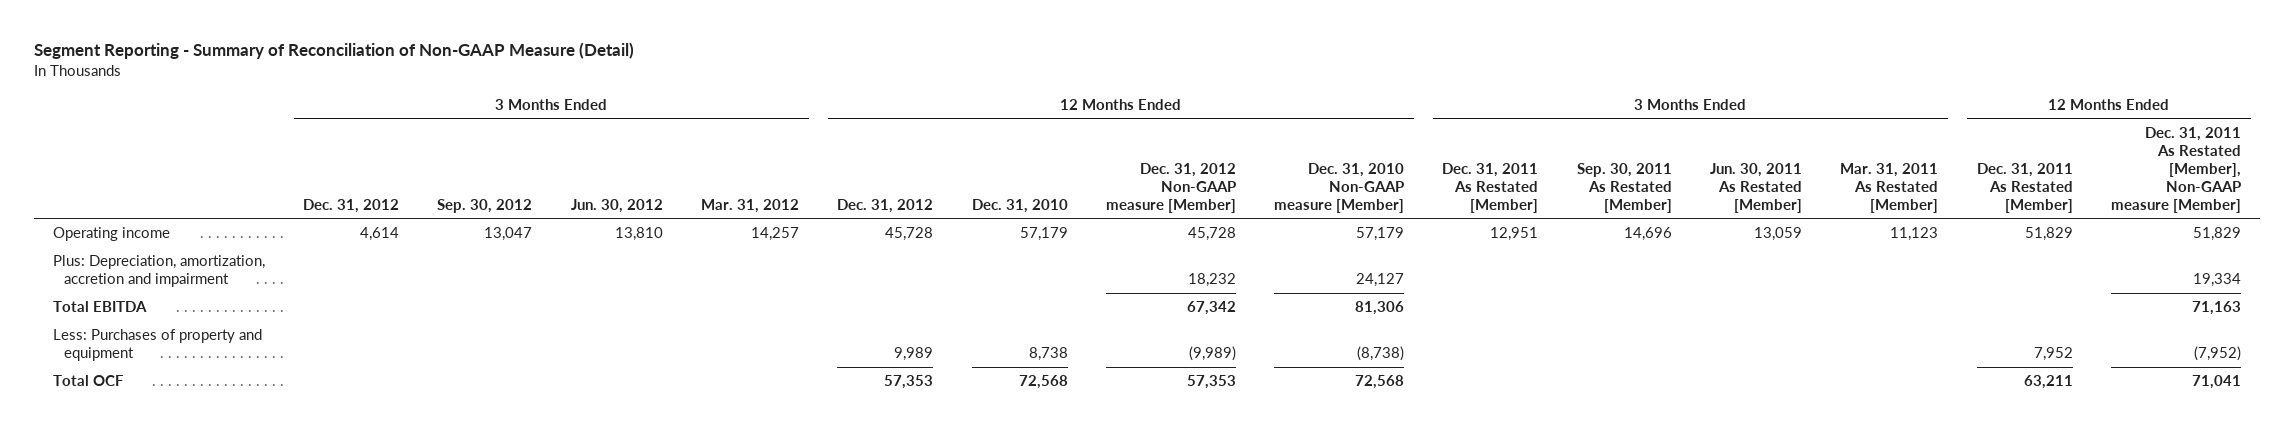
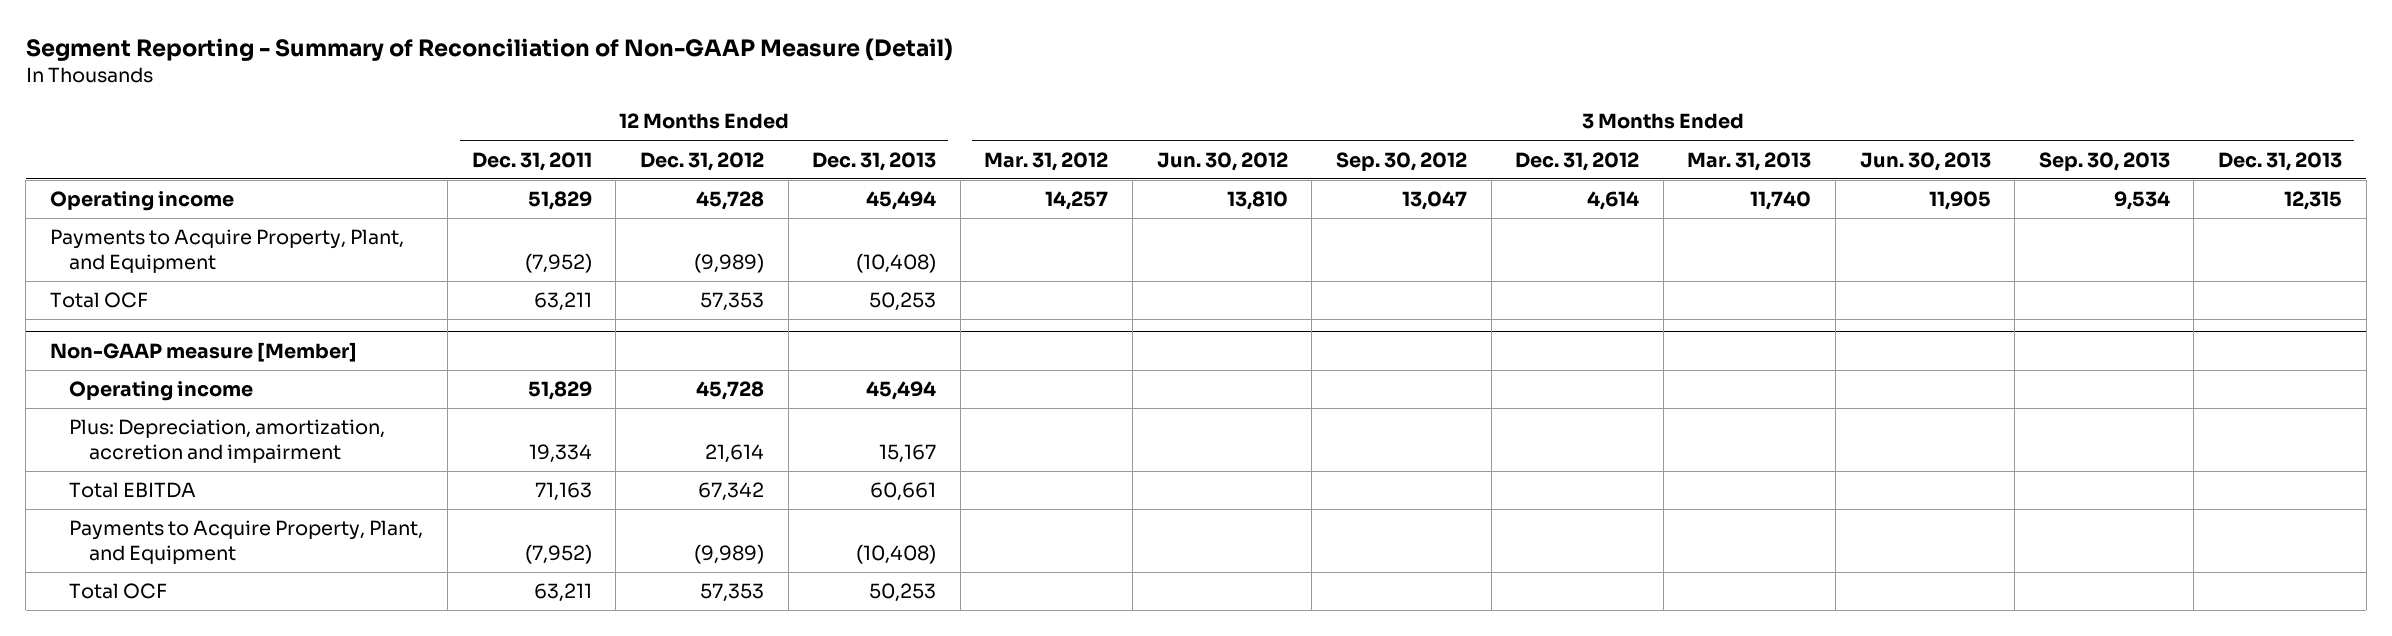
- | 3 Months Ended Dec. 31, 2012 | 3 Months Ended Sep. 30, 2012 | 3 Months Ended Jun. 30, 2012 | 3 Months Ended Mar. 31, 2012 | 12 Months Ended Dec. 31, 2012 | 12 Months Ended Dec. 31, 2010 | 12 Months Ended Dec. 31, 2012 Non-GAAP measure [Member] | 12 Months Ended Dec. 31, 2010 Non-GAAP measure [Member] | 3 Months Ended Dec. 31, 2011 As Restated [Member] | 3 Months Ended Sep. 30, 2011 As Restated [Member] | 3 Months Ended Jun. 30, 2011 As Restated [Member] | 3 Months Ended Mar. 31, 2011 As Restated [Member] | 12 Months Ended Dec. 31, 2011 As Restated [Member] | 12 Months Ended Dec. 31, 2011 As Restated [Member], Non-GAAP measure [Member]
+ | 12 Months Ended Dec. 31, 2011 | 12 Months Ended Dec. 31, 2012 | 12 Months Ended Dec. 31, 2013 | 3 Months Ended Mar. 31, 2012 | 3 Months Ended Jun. 30, 2012 | 3 Months Ended Sep. 30, 2012 | 3 Months Ended Dec. 31, 2012 | 3 Months Ended Mar. 31, 2013 | 3 Months Ended Jun. 30, 2013 | 3 Months Ended Sep. 30, 2013 | 3 Months Ended Dec. 31, 2013
- Plus: Depreciation, amortization, accretion and impairment | | | | | | | 18,232 | 24,127 | | | | | | 19,334
- Total EBITDA | | | | | | | 67,342 | 81,306 | | | | | | 71,163
- Less: Purchases of property and equipment | | | | | 9,989 | 8,738 | (9,989) | (8,738) | | | | | 7,952 | (7,952)
+ Payments to Acquire Property, Plant, and Equipment | (7,952) | (9,989) | (10,408) | | | | | | | |
+ Non-GAAP measure [Member]
+ Operating income | 51,829 | 45,728 | 45,494 | | | | | | | |
+ Plus: Depreciation, amortization, accretion and impairment | 19,334 | 21,614 | 15,167 | | | | | | | |
+ Total EBITDA | 71,163 | 67,342 | 60,661 | | | | | | | |
+ Payments to Acquire Property, Plant, and Equipment | (7,952) | (9,989) | (10,408) | | | | | | | |
+ Total OCF | 63,211 | 57,353 | 50,253 | | | | | | | |

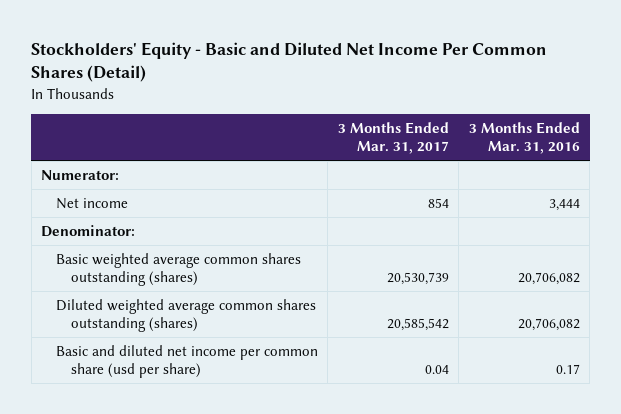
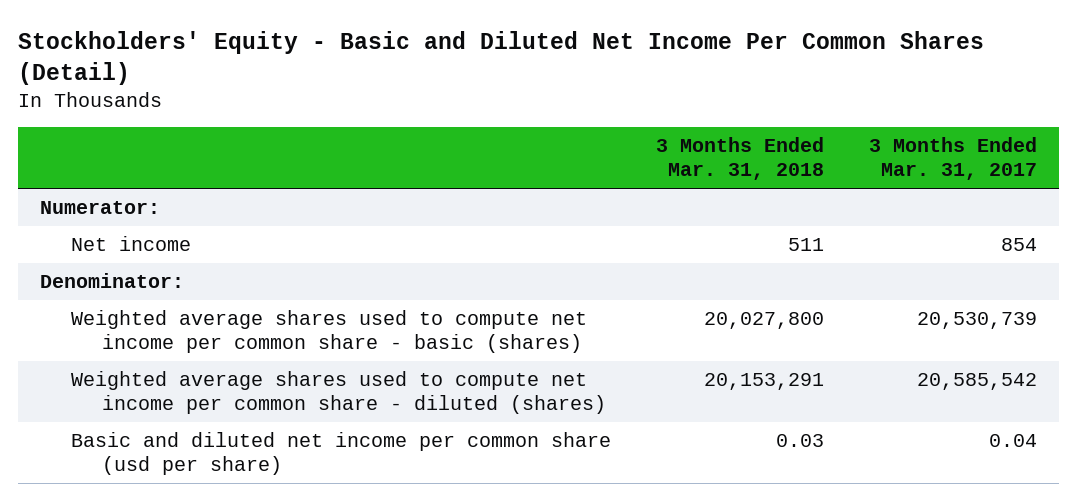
- | 3 Months Ended Mar. 31, 2017 | 3 Months Ended Mar. 31, 2016
+ | 3 Months Ended Mar. 31, 2018 | 3 Months Ended Mar. 31, 2017
- Basic weighted average common shares outstanding (shares) | 20,530,739 | 20,706,082
- Diluted weighted average common shares outstanding (shares) | 20,585,542 | 20,706,082
+ Weighted average shares used to compute net income per common share - basic (shares) | 20,027,800 | 20,530,739
+ Weighted average shares used to compute net income per common share - diluted (shares) | 20,153,291 | 20,585,542

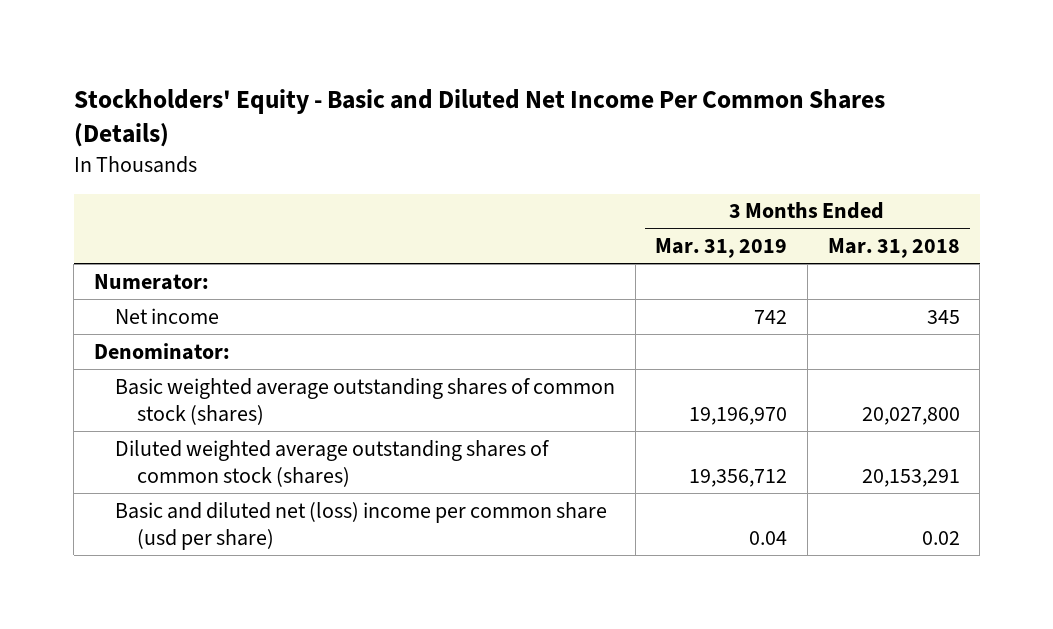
- Stockholders' Equity - Basic and Diluted Net Income Per Common Shares (Detail)
+ Stockholders' Equity - Basic and Diluted Net Income Per Common Shares (Details)
- | 3 Months Ended Mar. 31, 2018 | 3 Months Ended Mar. 31, 2017
+ | 3 Months Ended Mar. 31, 2019 | 3 Months Ended Mar. 31, 2018
- Net income | 511 | 854
+ Net income | 742 | 345
- Weighted average shares used to compute net income per common share - basic (shares) | 20,027,800 | 20,530,739
- Weighted average shares used to compute net income per common share - diluted (shares) | 20,153,291 | 20,585,542
- Basic and diluted net income per common share (usd per share) | 0.03 | 0.04
+ Basic weighted average outstanding shares of common stock (shares) | 19,196,970 | 20,027,800
+ Diluted weighted average outstanding shares of common stock (shares) | 19,356,712 | 20,153,291
+ Basic and diluted net (loss) income per common share (usd per share) | 0.04 | 0.02

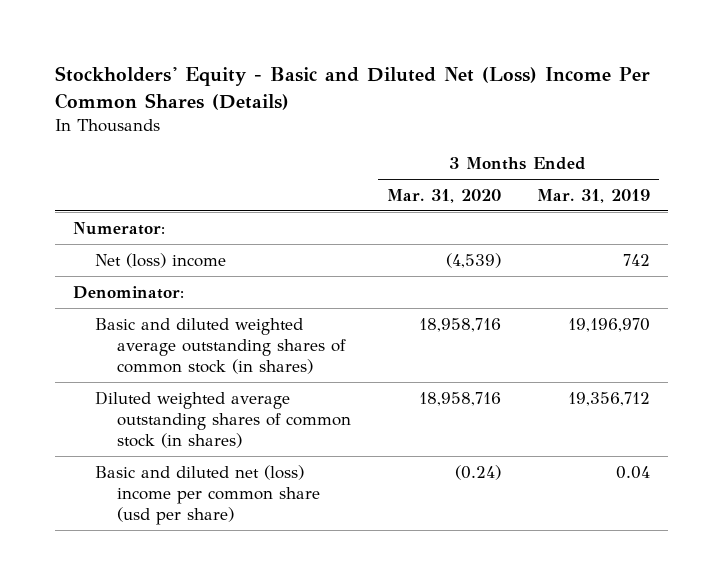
- Stockholders' Equity - Basic and Diluted Net Income Per Common Shares (Details)
+ Stockholders' Equity - Basic and Diluted Net (Loss) Income Per Common Shares (Details)
- | 3 Months Ended Mar. 31, 2019 | 3 Months Ended Mar. 31, 2018
+ | 3 Months Ended Mar. 31, 2020 | 3 Months Ended Mar. 31, 2019
- Net income | 742 | 345
+ Net (loss) income | (4,539) | 742
- Basic weighted average outstanding shares of common stock (shares) | 19,196,970 | 20,027,800
- Diluted weighted average outstanding shares of common stock (shares) | 19,356,712 | 20,153,291
+ Basic and diluted weighted average outstanding shares of common stock (in shares) | 18,958,716 | 19,196,970
+ Diluted weighted average outstanding shares of common stock (in shares) | 18,958,716 | 19,356,712

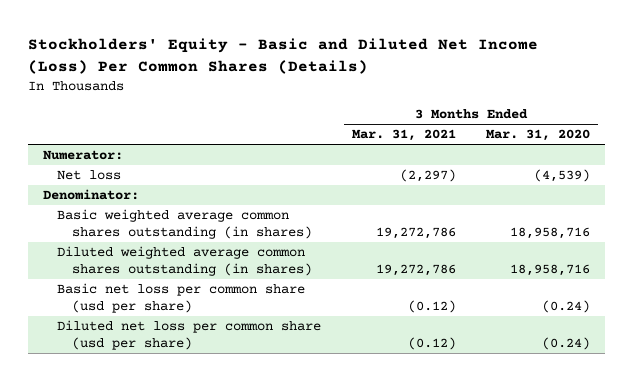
- Stockholders' Equity - Basic and Diluted Net (Loss) Income Per Common Shares (Details)
+ Stockholders' Equity - Basic and Diluted Net Income (Loss) Per Common Shares (Details)
- | 3 Months Ended Mar. 31, 2020 | 3 Months Ended Mar. 31, 2019
+ | 3 Months Ended Mar. 31, 2021 | 3 Months Ended Mar. 31, 2020
- Net (loss) income | (4,539) | 742
+ Net loss | (2,297) | (4,539)
- Basic and diluted weighted average outstanding shares of common stock (in shares) | 18,958,716 | 19,196,970
- Diluted weighted average outstanding shares of common stock (in shares) | 18,958,716 | 19,356,712
- Basic and diluted net (loss) income per common share (usd per share) | (0.24) | 0.04
+ Basic weighted average common shares outstanding (in shares) | 19,272,786 | 18,958,716
+ Diluted weighted average common shares outstanding (in shares) | 19,272,786 | 18,958,716
+ Basic net loss per common share (usd per share) | (0.12) | (0.24)
+ Diluted net loss per common share (usd per share) | (0.12) | (0.24)

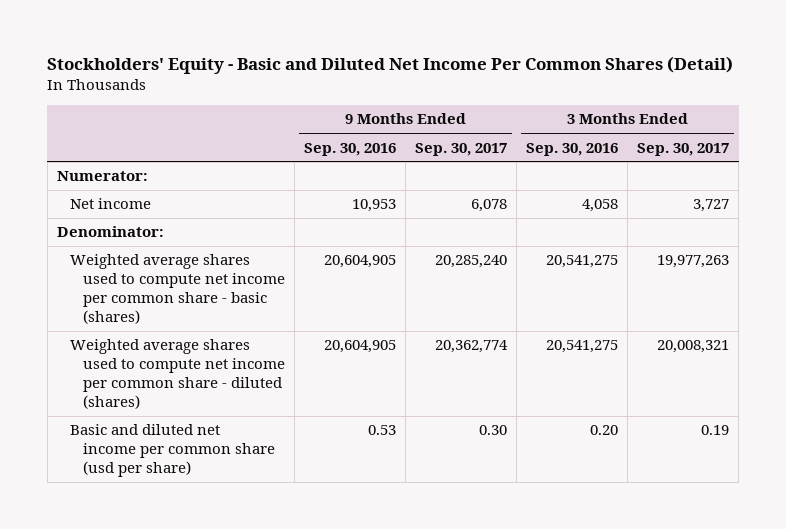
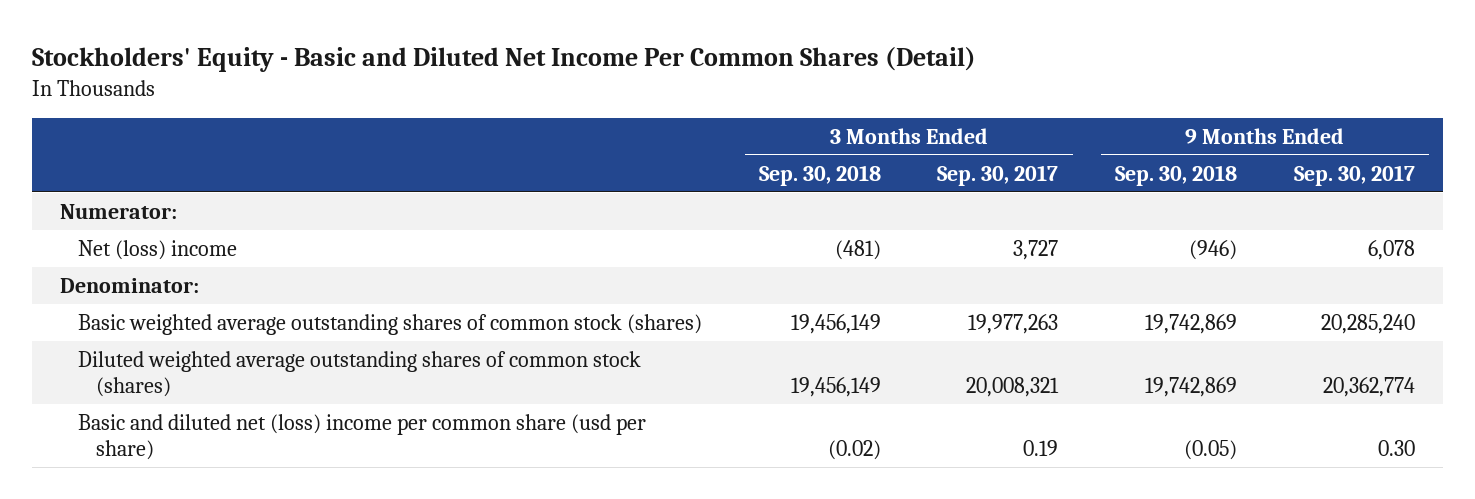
- | 9 Months Ended Sep. 30, 2016 | 9 Months Ended Sep. 30, 2017 | 3 Months Ended Sep. 30, 2016 | 3 Months Ended Sep. 30, 2017
+ | 3 Months Ended Sep. 30, 2018 | 3 Months Ended Sep. 30, 2017 | 9 Months Ended Sep. 30, 2018 | 9 Months Ended Sep. 30, 2017
- Net income | 10,953 | 6,078 | 4,058 | 3,727
+ Net (loss) income | (481) | 3,727 | (946) | 6,078
- Weighted average shares used to compute net income per common share - basic (shares) | 20,604,905 | 20,285,240 | 20,541,275 | 19,977,263
- Weighted average shares used to compute net income per common share - diluted (shares) | 20,604,905 | 20,362,774 | 20,541,275 | 20,008,321
- Basic and diluted net income per common share (usd per share) | 0.53 | 0.30 | 0.20 | 0.19
+ Basic weighted average outstanding shares of common stock (shares) | 19,456,149 | 19,977,263 | 19,742,869 | 20,285,240
+ Diluted weighted average outstanding shares of common stock (shares) | 19,456,149 | 20,008,321 | 19,742,869 | 20,362,774
+ Basic and diluted net (loss) income per common share (usd per share) | (0.02) | 0.19 | (0.05) | 0.30

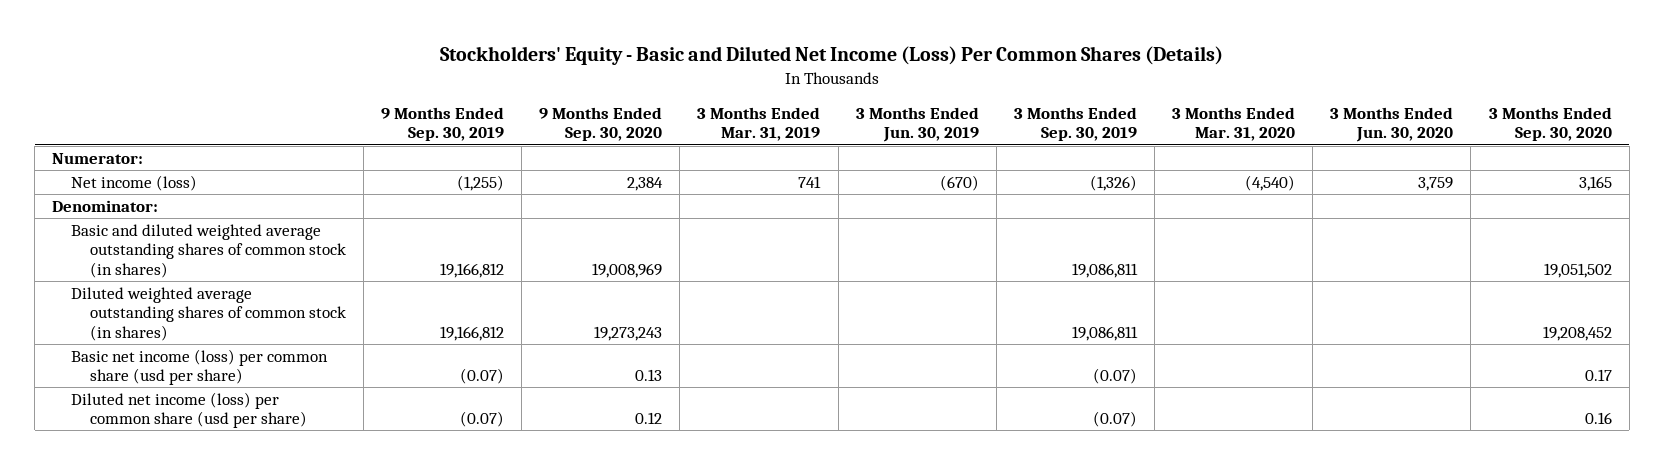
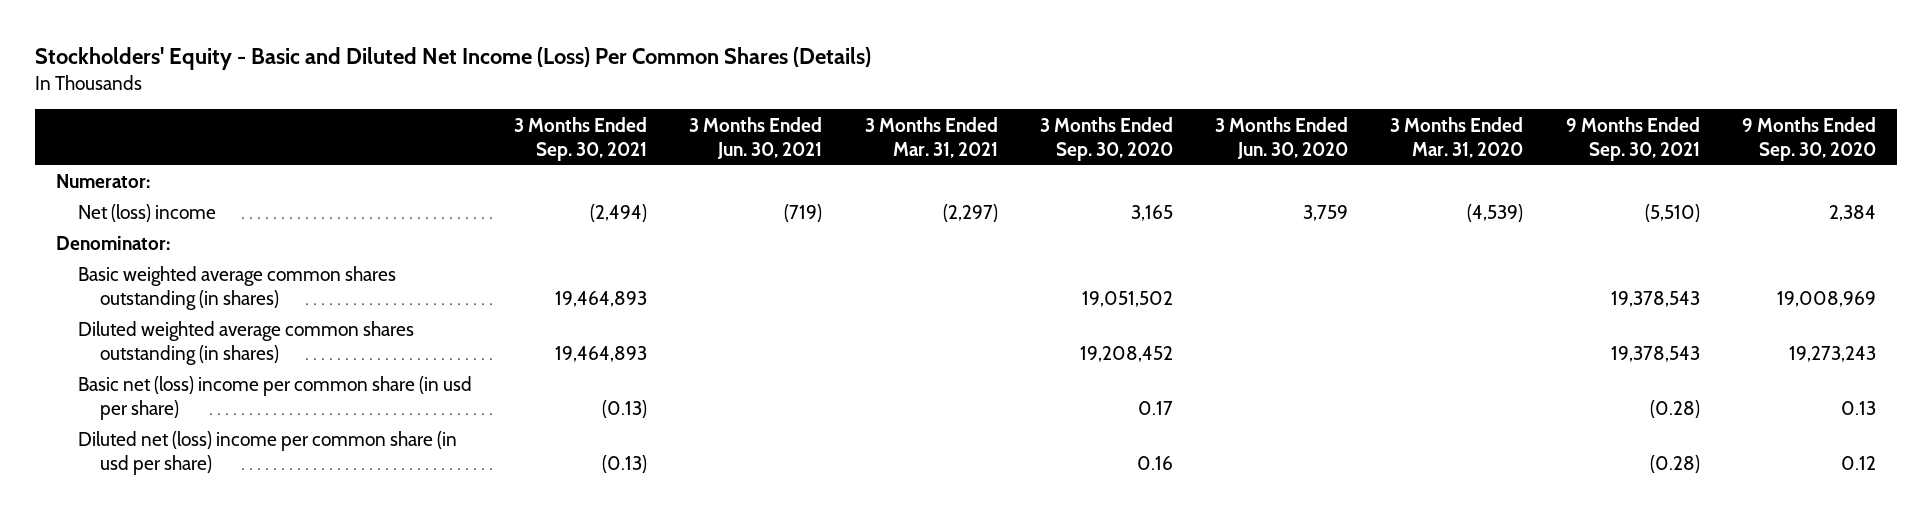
- | 9 Months Ended Sep. 30, 2019 | 9 Months Ended Sep. 30, 2020 | 3 Months Ended Mar. 31, 2019 | 3 Months Ended Jun. 30, 2019 | 3 Months Ended Sep. 30, 2019 | 3 Months Ended Mar. 31, 2020 | 3 Months Ended Jun. 30, 2020 | 3 Months Ended Sep. 30, 2020
+ | 3 Months Ended Sep. 30, 2021 | 3 Months Ended Jun. 30, 2021 | 3 Months Ended Mar. 31, 2021 | 3 Months Ended Sep. 30, 2020 | 3 Months Ended Jun. 30, 2020 | 3 Months Ended Mar. 31, 2020 | 9 Months Ended Sep. 30, 2021 | 9 Months Ended Sep. 30, 2020
- Net income (loss) | (1,255) | 2,384 | 741 | (670) | (1,326) | (4,540) | 3,759 | 3,165
+ Net (loss) income | (2,494) | (719) | (2,297) | 3,165 | 3,759 | (4,539) | (5,510) | 2,384
- Basic and diluted weighted average outstanding shares of common stock (in shares) | 19,166,812 | 19,008,969 | | | 19,086,811 | | | 19,051,502
- Diluted weighted average outstanding shares of common stock (in shares) | 19,166,812 | 19,273,243 | | | 19,086,811 | | | 19,208,452
- Basic net income (loss) per common share (usd per share) | (0.07) | 0.13 | | | (0.07) | | | 0.17
- Diluted net income (loss) per common share (usd per share) | (0.07) | 0.12 | | | (0.07) | | | 0.16
+ Basic weighted average common shares outstanding (in shares) | 19,464,893 | | | 19,051,502 | | | 19,378,543 | 19,008,969
+ Diluted weighted average common shares outstanding (in shares) | 19,464,893 | | | 19,208,452 | | | 19,378,543 | 19,273,243
+ Basic net (loss) income per common share (in usd per share) | (0.13) | | | 0.17 | | | (0.28) | 0.13
+ Diluted net (loss) income per common share (in usd per share) | (0.13) | | | 0.16 | | | (0.28) | 0.12

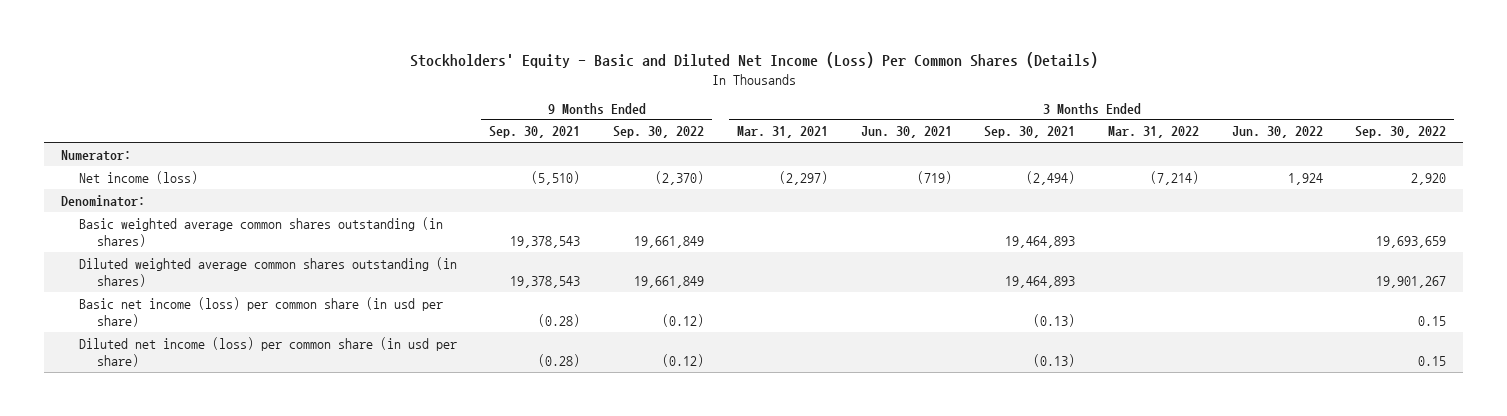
- | 3 Months Ended Sep. 30, 2021 | 3 Months Ended Jun. 30, 2021 | 3 Months Ended Mar. 31, 2021 | 3 Months Ended Sep. 30, 2020 | 3 Months Ended Jun. 30, 2020 | 3 Months Ended Mar. 31, 2020 | 9 Months Ended Sep. 30, 2021 | 9 Months Ended Sep. 30, 2020
+ | 9 Months Ended Sep. 30, 2021 | 9 Months Ended Sep. 30, 2022 | 3 Months Ended Mar. 31, 2021 | 3 Months Ended Jun. 30, 2021 | 3 Months Ended Sep. 30, 2021 | 3 Months Ended Mar. 31, 2022 | 3 Months Ended Jun. 30, 2022 | 3 Months Ended Sep. 30, 2022
- Net (loss) income | (2,494) | (719) | (2,297) | 3,165 | 3,759 | (4,539) | (5,510) | 2,384
+ Net income (loss) | (5,510) | (2,370) | (2,297) | (719) | (2,494) | (7,214) | 1,924 | 2,920
- Basic net (loss) income per common share (in usd per share) | (0.13) | | | 0.17 | | | (0.28) | 0.13
- Diluted net (loss) income per common share (in usd per share) | (0.13) | | | 0.16 | | | (0.28) | 0.12
+ Basic net income (loss) per common share (in usd per share) | (0.28) | (0.12) | | | (0.13) | | | 0.15
+ Diluted net income (loss) per common share (in usd per share) | (0.28) | (0.12) | | | (0.13) | | | 0.15

